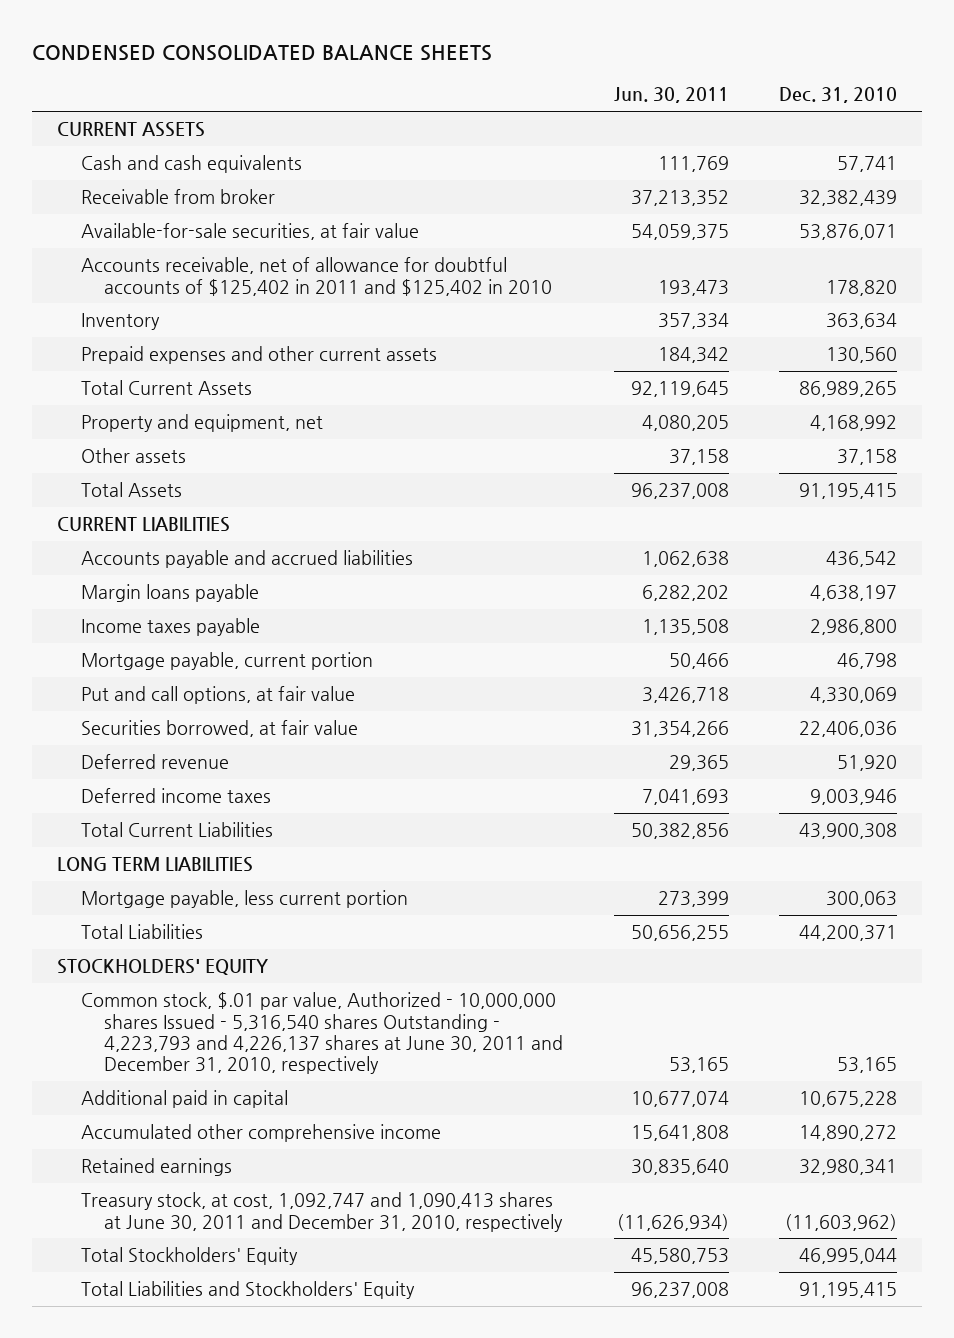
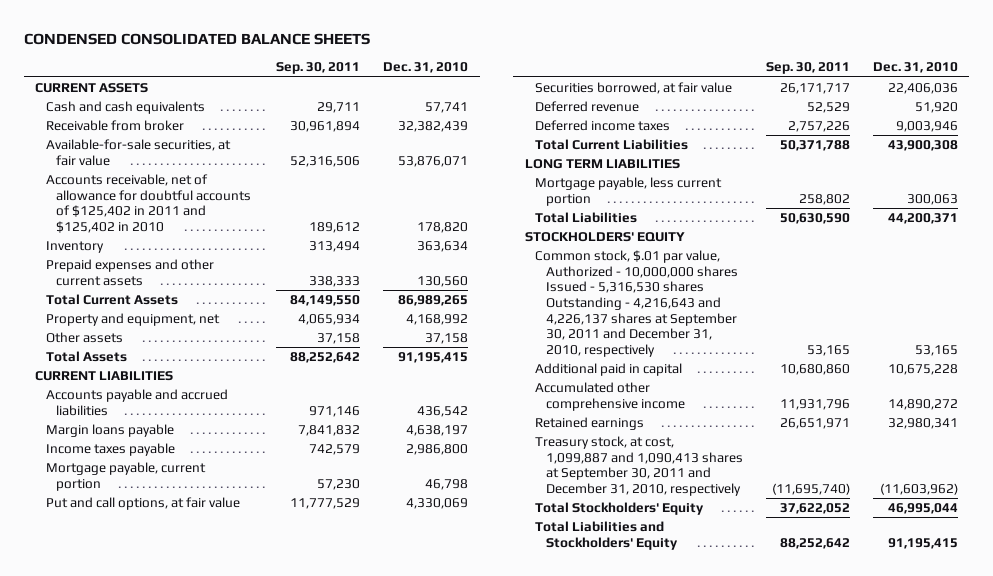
- | Jun. 30, 2011 | Dec. 31, 2010
+ | Sep. 30, 2011 | Dec. 31, 2010
- Common stock, $.01 par value, Authorized - 10,000,000 shares Issued - 5,316,540 shares Outstanding - 4,223,793 and 4,226,137 shares at June 30, 2011 and December 31, 2010, respectively | 53,165 | 53,165
+ Common stock, $.01 par value, Authorized - 10,000,000 shares Issued - 5,316,530 shares Outstanding - 4,216,643 and 4,226,137 shares at September 30, 2011 and December 31, 2010, respectively | 53,165 | 53,165
- Treasury stock, at cost, 1,092,747 and 1,090,413 shares at June 30, 2011 and December 31, 2010, respectively | (11,626,934) | (11,603,962)
+ Treasury stock, at cost, 1,099,887 and 1,090,413 shares at September 30, 2011 and December 31, 2010, respectively | (11,695,740) | (11,603,962)

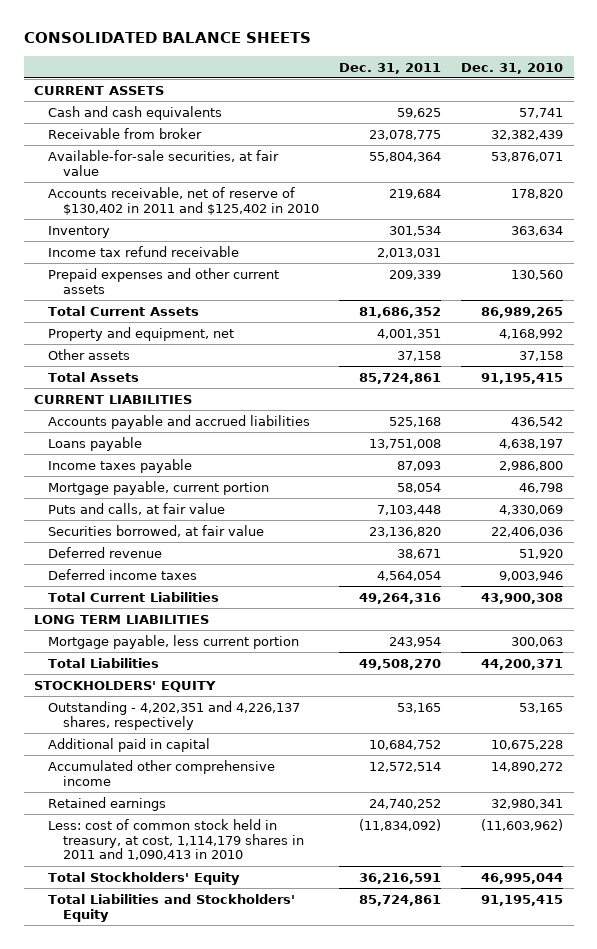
- CONDENSED CONSOLIDATED BALANCE SHEETS
+ CONSOLIDATED BALANCE SHEETS
- | Sep. 30, 2011 | Dec. 31, 2010
+ | Dec. 31, 2011 | Dec. 31, 2010
- Accounts receivable, net of allowance for doubtful accounts of $125,402 in 2011 and $125,402 in 2010 | 189,612 | 178,820
+ Accounts receivable, net of reserve of $130,402 in 2011 and $125,402 in 2010 | 219,684 | 178,820
+ Income tax refund receivable | 2,013,031 |
- Margin loans payable | 7,841,832 | 4,638,197
+ Loans payable | 13,751,008 | 4,638,197
- Put and call options, at fair value | 11,777,529 | 4,330,069
+ Puts and calls, at fair value | 7,103,448 | 4,330,069
- Common stock, $.01 par value, Authorized - 10,000,000 shares Issued - 5,316,530 shares Outstanding - 4,216,643 and 4,226,137 shares at September 30, 2011 and December 31, 2010, respectively | 53,165 | 53,165
+ Outstanding - 4,202,351 and 4,226,137 shares, respectively | 53,165 | 53,165
- Treasury stock, at cost, 1,099,887 and 1,090,413 shares at September 30, 2011 and December 31, 2010, respectively | (11,695,740) | (11,603,962)
+ Less: cost of common stock held in treasury, at cost, 1,114,179 shares in 2011 and 1,090,413 in 2010 | (11,834,092) | (11,603,962)

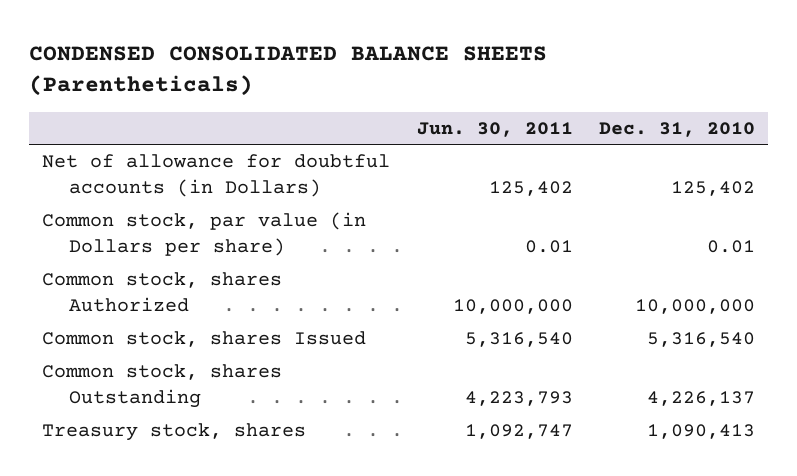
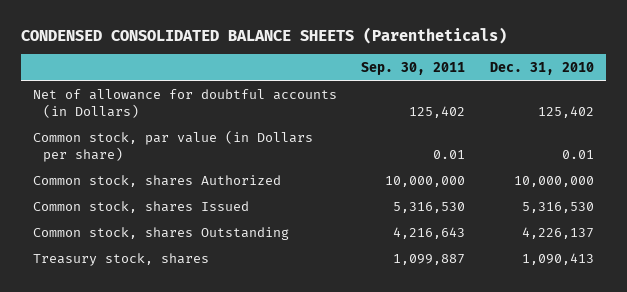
- | Jun. 30, 2011 | Dec. 31, 2010
+ | Sep. 30, 2011 | Dec. 31, 2010
- Common stock, shares Issued | 5,316,540 | 5,316,540
+ Common stock, shares Issued | 5,316,530 | 5,316,530

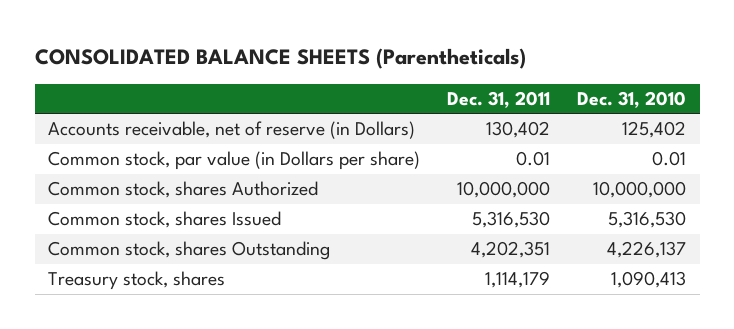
- CONDENSED CONSOLIDATED BALANCE SHEETS (Parentheticals)
+ CONSOLIDATED BALANCE SHEETS (Parentheticals)
- | Sep. 30, 2011 | Dec. 31, 2010
+ | Dec. 31, 2011 | Dec. 31, 2010
- Net of allowance for doubtful accounts (in Dollars) | 125,402 | 125,402
+ Accounts receivable, net of reserve (in Dollars) | 130,402 | 125,402

